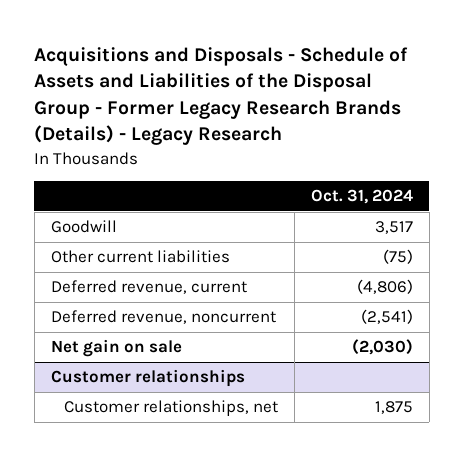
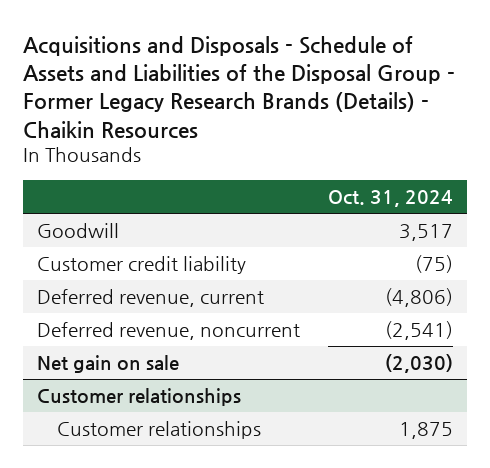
- Acquisitions and Disposals - Schedule of Assets and Liabilities of the Disposal Group - Former Legacy Research Brands (Details) - Legacy Research
+ Acquisitions and Disposals - Schedule of Assets and Liabilities of the Disposal Group - Former Legacy Research Brands (Details) - Chaikin Resources
- Other current liabilities | (75)
+ Customer credit liability | (75)
@ Customer relationships
- Customer relationships, net | 1,875
+ Customer relationships | 1,875

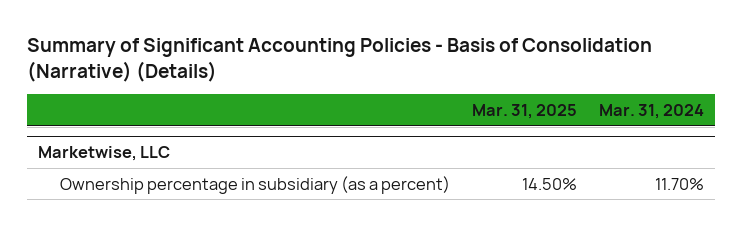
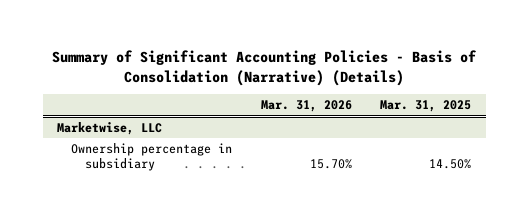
- | Mar. 31, 2025 | Mar. 31, 2024
+ | Mar. 31, 2026 | Mar. 31, 2025
@ Marketwise, LLC
- Ownership percentage in subsidiary (as a percent) | 14.50% | 11.70%
+ Ownership percentage in subsidiary | 15.70% | 14.50%

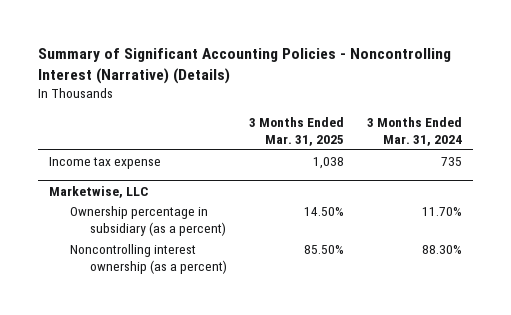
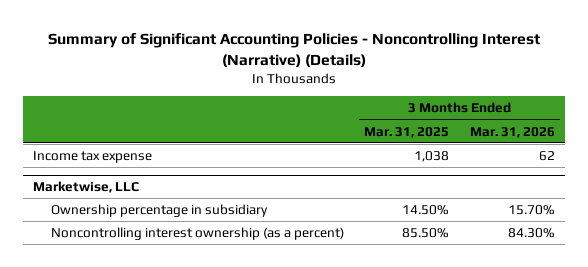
- | 3 Months Ended Mar. 31, 2025 | 3 Months Ended Mar. 31, 2024
+ | 3 Months Ended Mar. 31, 2025 | 3 Months Ended Mar. 31, 2026
@ Marketwise, LLC
- Ownership percentage in subsidiary (as a percent) | 14.50% | 11.70%
+ Ownership percentage in subsidiary | 14.50% | 15.70%

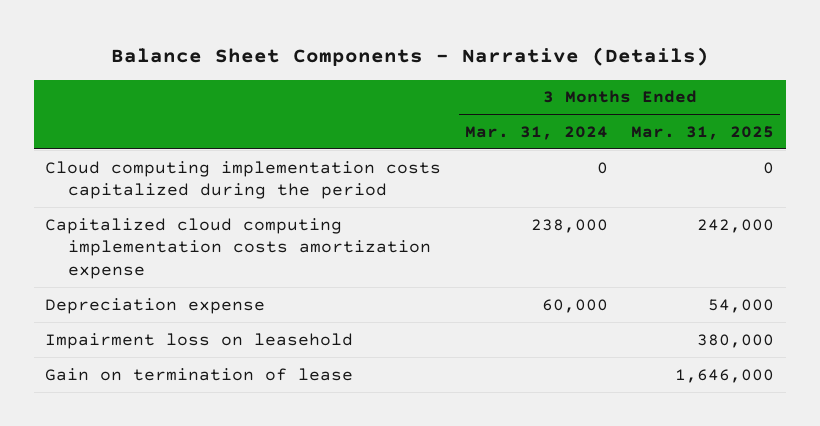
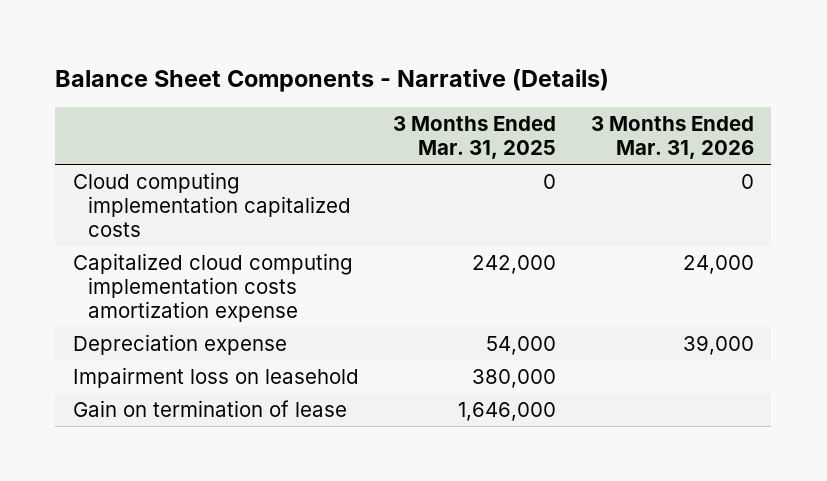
- | 3 Months Ended Mar. 31, 2024 | 3 Months Ended Mar. 31, 2025
+ | 3 Months Ended Mar. 31, 2025 | 3 Months Ended Mar. 31, 2026
- Cloud computing implementation costs capitalized during the period | 0 | 0
+ Cloud computing implementation capitalized costs | 0 | 0

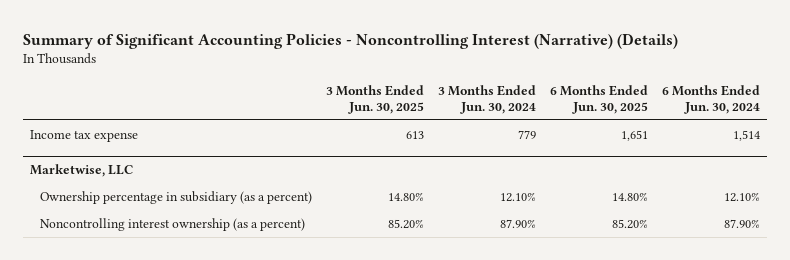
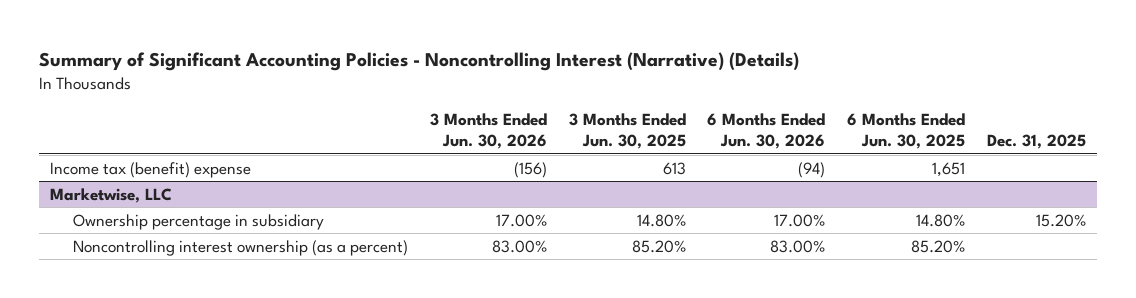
- | 3 Months Ended Jun. 30, 2025 | 3 Months Ended Jun. 30, 2024 | 6 Months Ended Jun. 30, 2025 | 6 Months Ended Jun. 30, 2024
+ | 3 Months Ended Jun. 30, 2026 | 3 Months Ended Jun. 30, 2025 | 6 Months Ended Jun. 30, 2026 | 6 Months Ended Jun. 30, 2025 | Dec. 31, 2025
- Income tax expense | 613 | 779 | 1,651 | 1,514
+ Income tax (benefit) expense | (156) | 613 | (94) | 1,651 |
@ Marketwise, LLC
- Ownership percentage in subsidiary (as a percent) | 14.80% | 12.10% | 14.80% | 12.10%
+ Ownership percentage in subsidiary | 17.00% | 14.80% | 17.00% | 14.80% | 15.20%

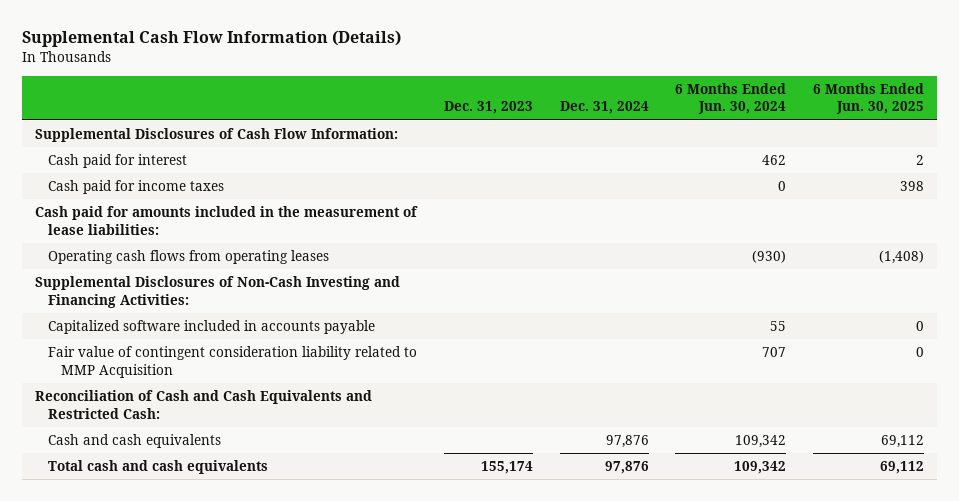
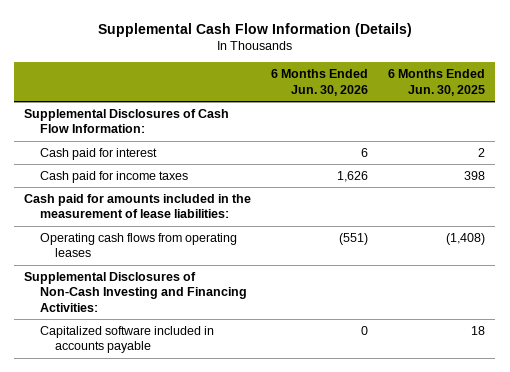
- | Dec. 31, 2023 | Dec. 31, 2024 | 6 Months Ended Jun. 30, 2024 | 6 Months Ended Jun. 30, 2025
+ | 6 Months Ended Jun. 30, 2026 | 6 Months Ended Jun. 30, 2025
- Capitalized software included in accounts payable | | | 55 | 0
- Fair value of contingent consideration liability related to MMP Acquisition | | | 707 | 0
- Reconciliation of Cash and Cash Equivalents and Restricted Cash:
- Cash and cash equivalents | | 97,876 | 109,342 | 69,112
- Total cash and cash equivalents | 155,174 | 97,876 | 109,342 | 69,112
+ Capitalized software included in accounts payable | 0 | 18

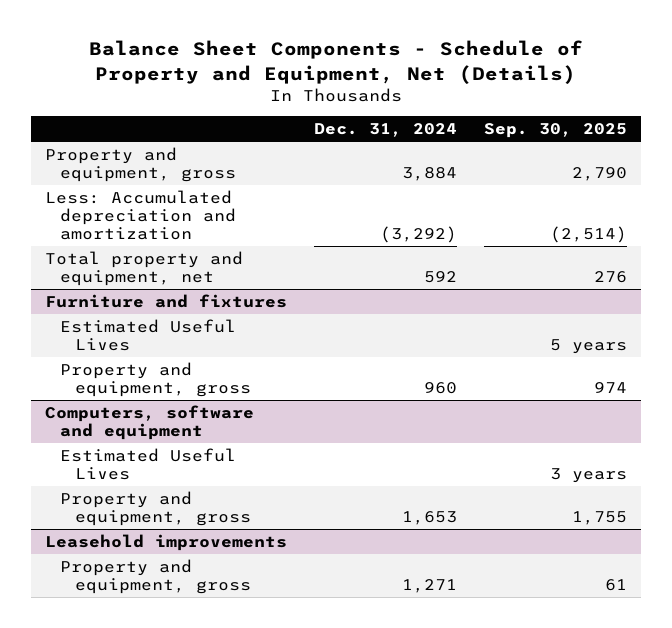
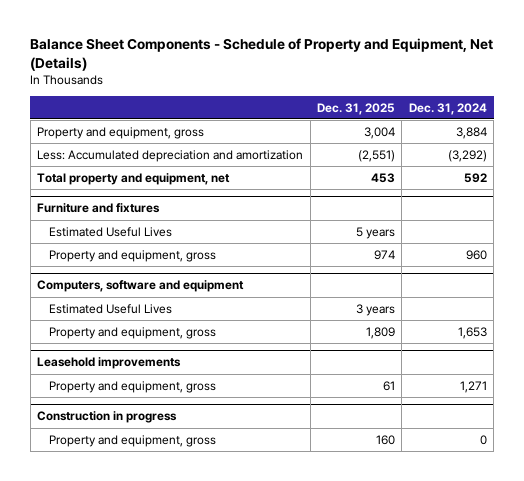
- | Dec. 31, 2024 | Sep. 30, 2025
+ | Dec. 31, 2025 | Dec. 31, 2024
+ Construction in progress
+ Property and equipment, gross | 160 | 0

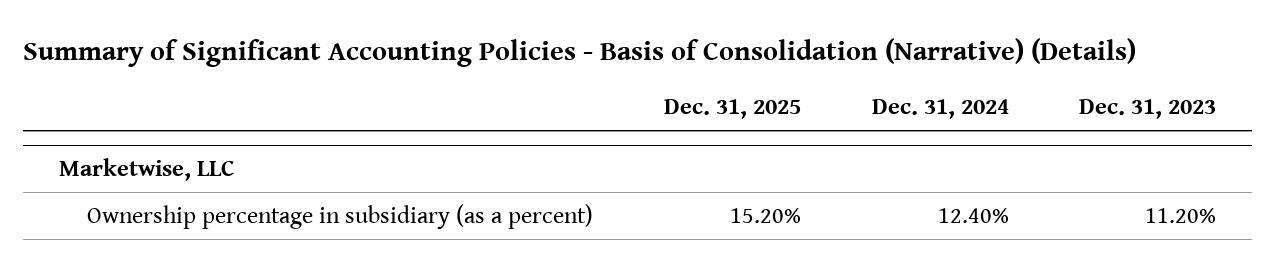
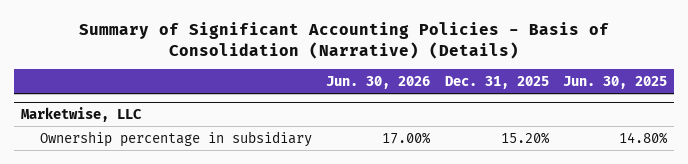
- | Dec. 31, 2025 | Dec. 31, 2024 | Dec. 31, 2023
+ | Jun. 30, 2026 | Dec. 31, 2025 | Jun. 30, 2025
@ Marketwise, LLC
- Ownership percentage in subsidiary (as a percent) | 15.20% | 12.40% | 11.20%
+ Ownership percentage in subsidiary | 17.00% | 15.20% | 14.80%

